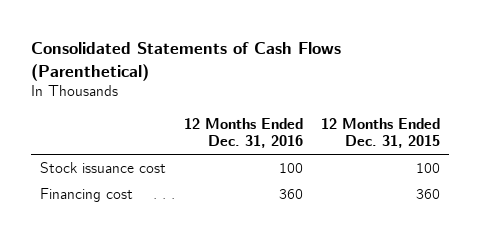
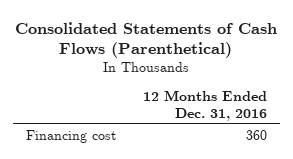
- | 12 Months Ended Dec. 31, 2016 | 12 Months Ended Dec. 31, 2015
+ | 12 Months Ended Dec. 31, 2016
- Stock issuance cost | 100 | 100

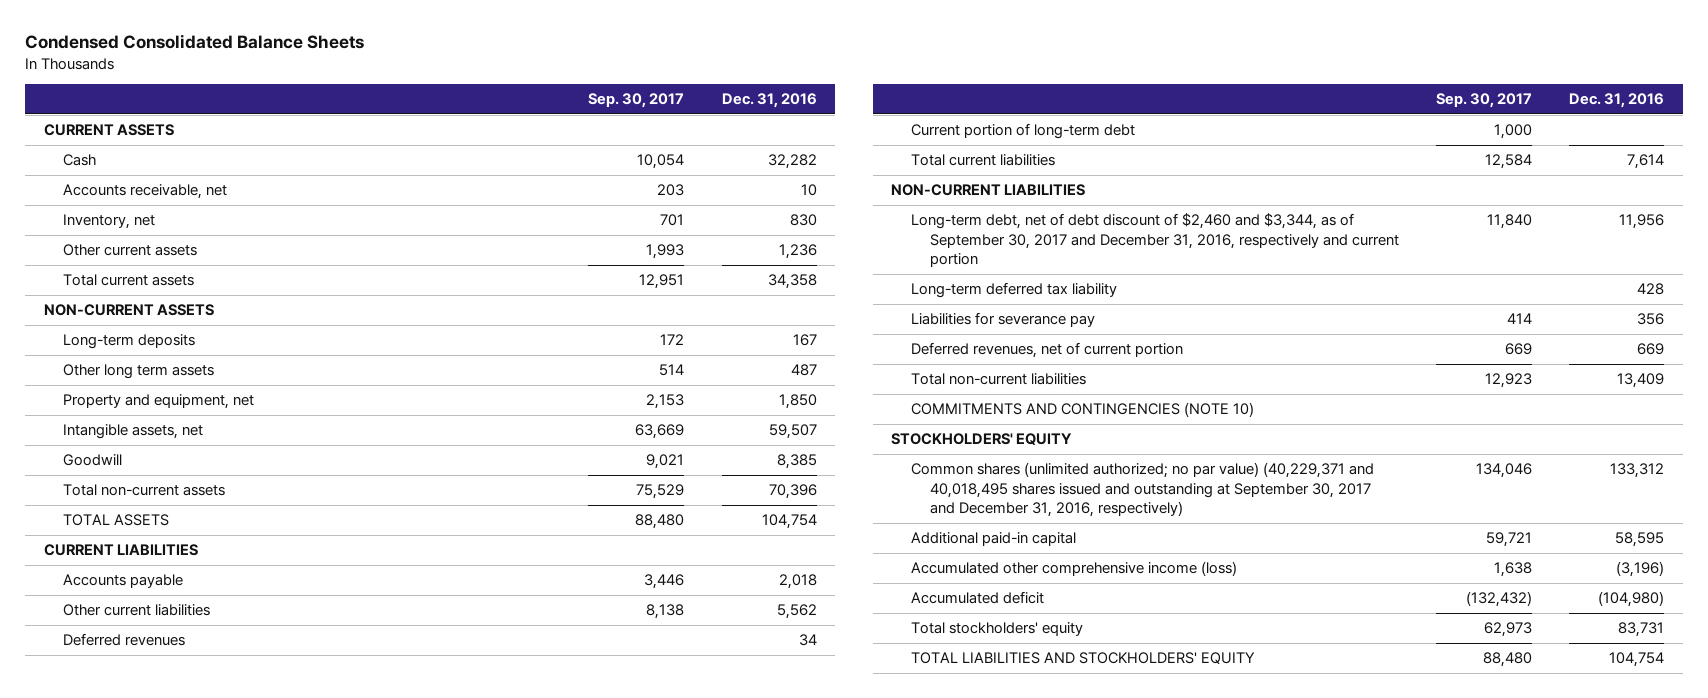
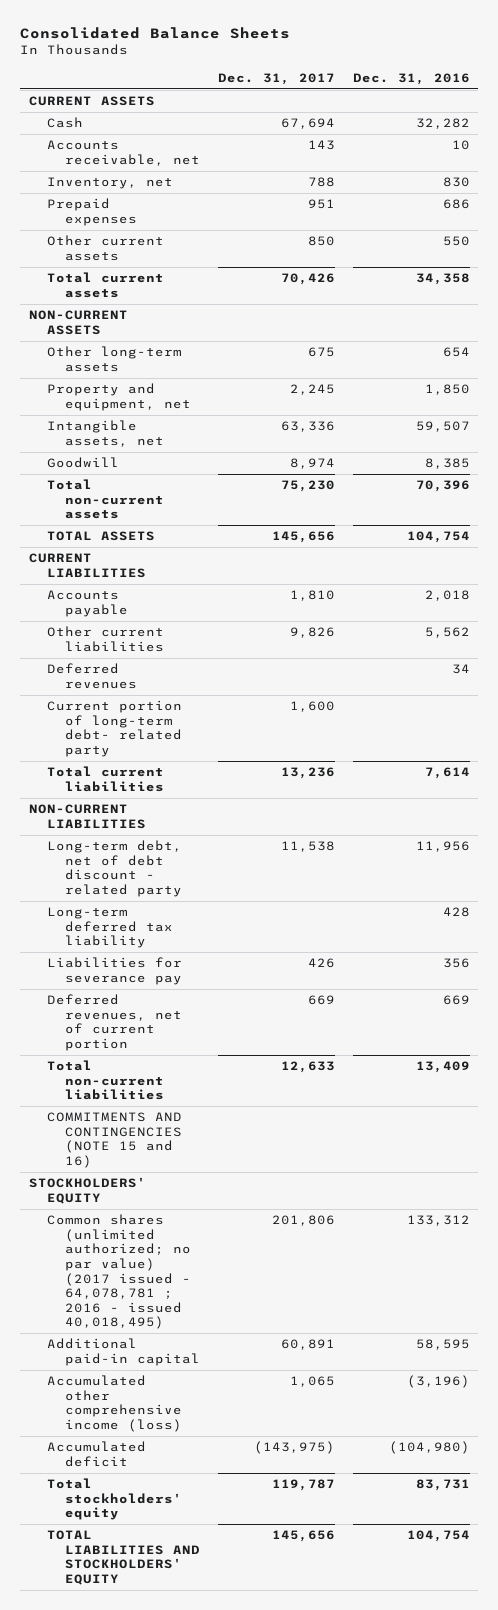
- Condensed Consolidated Balance Sheets
+ Consolidated Balance Sheets
- | Sep. 30, 2017 | Dec. 31, 2016
+ | Dec. 31, 2017 | Dec. 31, 2016
- Other current assets | 1,993 | 1,236
+ Prepaid expenses | 951 | 686
+ Other current assets | 850 | 550
- Long-term deposits | 172 | 167
- Other long term assets | 514 | 487
+ Other long-term assets | 675 | 654
- Current portion of long-term debt | 1,000 |
+ Current portion of long-term debt- related party | 1,600 |
- Long-term debt, net of debt discount of $2,460 and $3,344, as of September 30, 2017 and December 31, 2016, respectively and current portion | 11,840 | 11,956
+ Long-term debt, net of debt discount - related party | 11,538 | 11,956
- COMMITMENTS AND CONTINGENCIES (NOTE 10)
+ COMMITMENTS AND CONTINGENCIES (NOTE 15 and 16)
- Common shares (unlimited authorized; no par value) (40,229,371 and 40,018,495 shares issued and outstanding at September 30, 2017 and December 31, 2016, respectively) | 134,046 | 133,312
+ Common shares (unlimited authorized; no par value) (2017 issued - 64,078,781 ; 2016 - issued 40,018,495) | 201,806 | 133,312

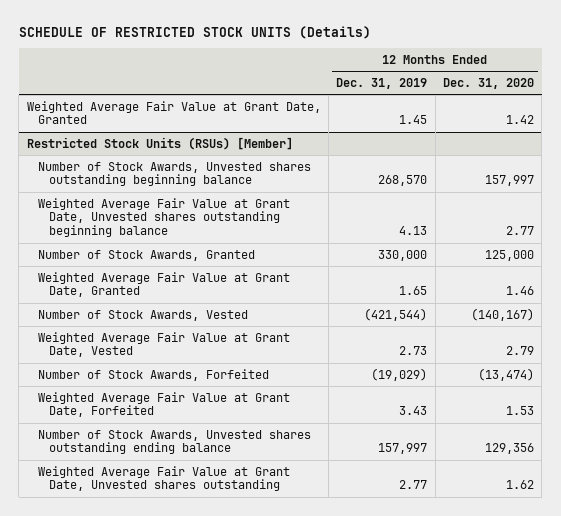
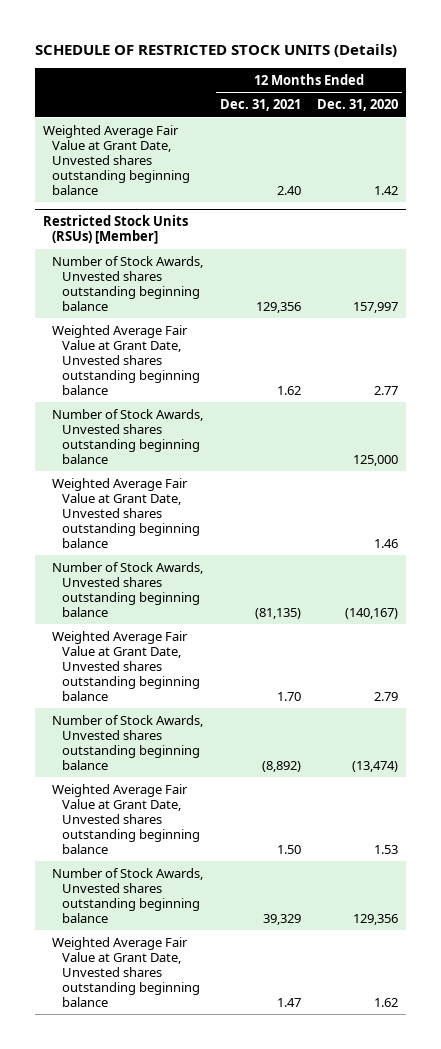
- | 12 Months Ended Dec. 31, 2019 | 12 Months Ended Dec. 31, 2020
+ | 12 Months Ended Dec. 31, 2021 | 12 Months Ended Dec. 31, 2020
- Weighted Average Fair Value at Grant Date, Granted | 1.45 | 1.42
+ Weighted Average Fair Value at Grant Date, Unvested shares outstanding beginning balance | 2.40 | 1.42
@ Restricted Stock Units (RSUs) [Member]
- Number of Stock Awards, Granted | 330,000 | 125,000
- Weighted Average Fair Value at Grant Date, Granted | 1.65 | 1.46
- Number of Stock Awards, Vested | (421,544) | (140,167)
- Weighted Average Fair Value at Grant Date, Vested | 2.73 | 2.79
- Number of Stock Awards, Forfeited | (19,029) | (13,474)
- Weighted Average Fair Value at Grant Date, Forfeited | 3.43 | 1.53
- Number of Stock Awards, Unvested shares outstanding ending balance | 157,997 | 129,356
- Weighted Average Fair Value at Grant Date, Unvested shares outstanding | 2.77 | 1.62
+ Number of Stock Awards, Unvested shares outstanding beginning balance | | 125,000
+ Weighted Average Fair Value at Grant Date, Unvested shares outstanding beginning balance | | 1.46
+ Number of Stock Awards, Unvested shares outstanding beginning balance | (81,135) | (140,167)
+ Weighted Average Fair Value at Grant Date, Unvested shares outstanding beginning balance | 1.70 | 2.79
+ Number of Stock Awards, Unvested shares outstanding beginning balance | (8,892) | (13,474)
+ Weighted Average Fair Value at Grant Date, Unvested shares outstanding beginning balance | 1.50 | 1.53
+ Number of Stock Awards, Unvested shares outstanding beginning balance | 39,329 | 129,356
+ Weighted Average Fair Value at Grant Date, Unvested shares outstanding beginning balance | 1.47 | 1.62

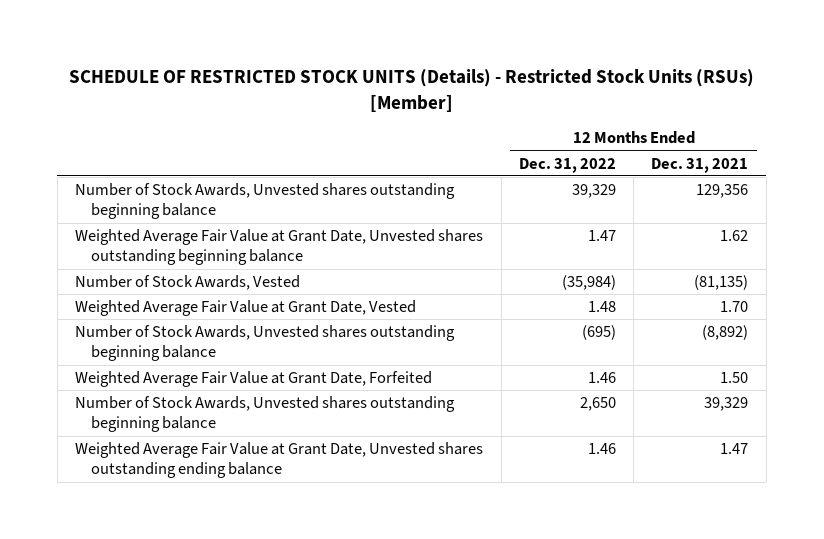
- SCHEDULE OF RESTRICTED STOCK UNITS (Details)
+ SCHEDULE OF RESTRICTED STOCK UNITS (Details) - Restricted Stock Units (RSUs) [Member]
- | 12 Months Ended Dec. 31, 2021 | 12 Months Ended Dec. 31, 2020
+ | 12 Months Ended Dec. 31, 2022 | 12 Months Ended Dec. 31, 2021
- Weighted Average Fair Value at Grant Date, Unvested shares outstanding beginning balance | 2.40 | 1.42
- Restricted Stock Units (RSUs) [Member]
- Number of Stock Awards, Unvested shares outstanding beginning balance | | 125,000
- Weighted Average Fair Value at Grant Date, Unvested shares outstanding beginning balance | | 1.46
- Number of Stock Awards, Unvested shares outstanding beginning balance | (81,135) | (140,167)
- Weighted Average Fair Value at Grant Date, Unvested shares outstanding beginning balance | 1.70 | 2.79
+ Number of Stock Awards, Vested | (35,984) | (81,135)
+ Weighted Average Fair Value at Grant Date, Vested | 1.48 | 1.70
- Weighted Average Fair Value at Grant Date, Unvested shares outstanding beginning balance | 1.50 | 1.53
+ Weighted Average Fair Value at Grant Date, Forfeited | 1.46 | 1.50
- Weighted Average Fair Value at Grant Date, Unvested shares outstanding beginning balance | 1.47 | 1.62
+ Weighted Average Fair Value at Grant Date, Unvested shares outstanding ending balance | 1.46 | 1.47

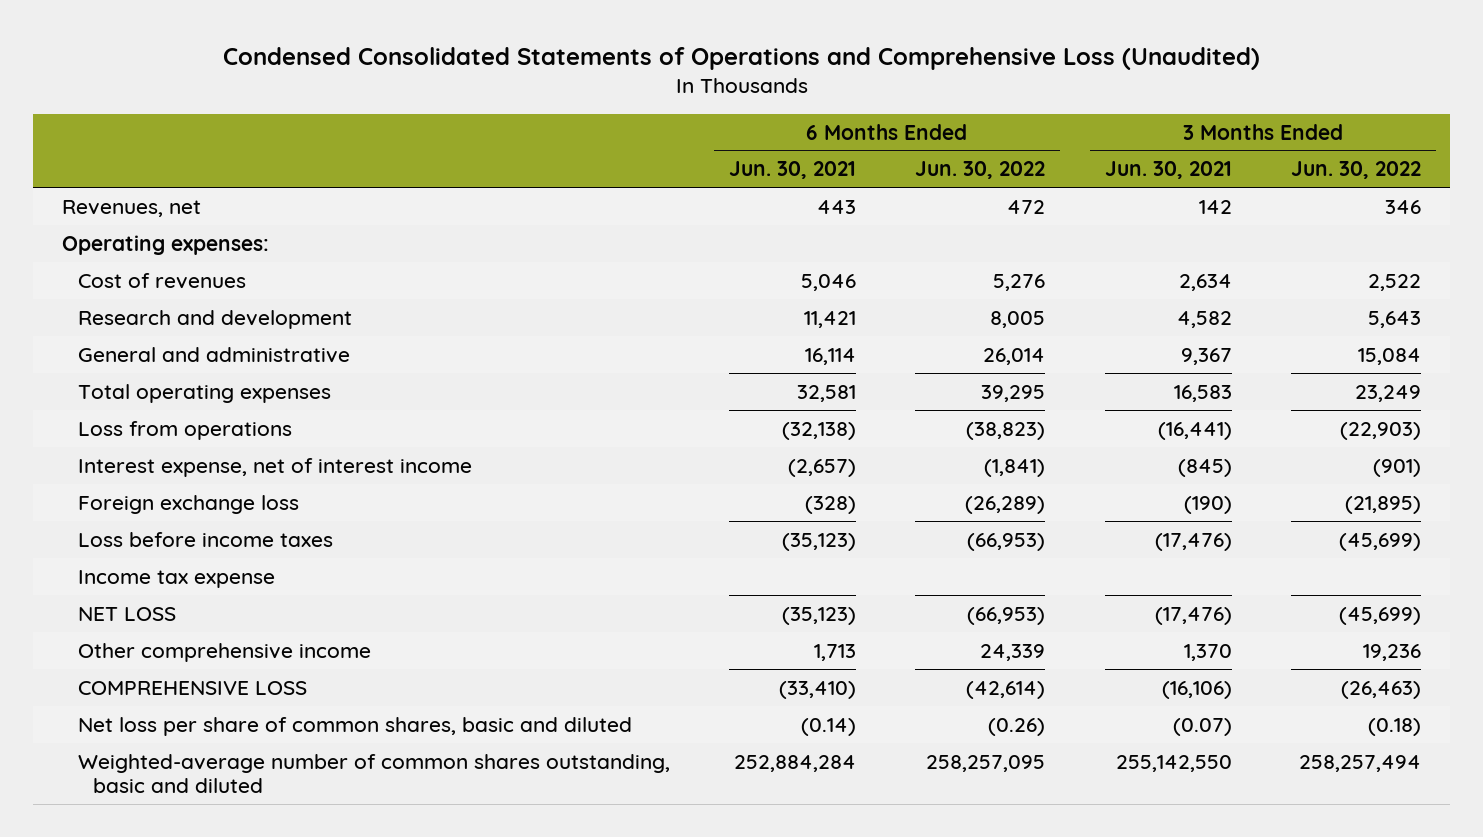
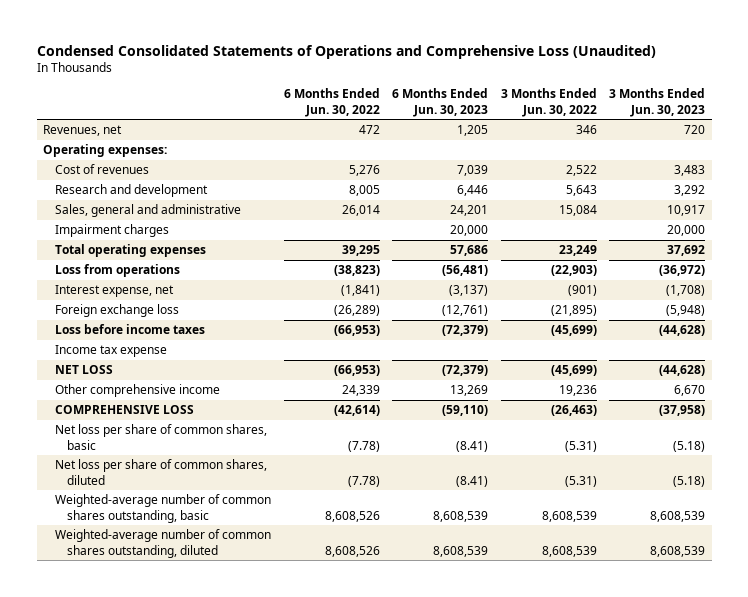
- | 6 Months Ended Jun. 30, 2021 | 6 Months Ended Jun. 30, 2022 | 3 Months Ended Jun. 30, 2021 | 3 Months Ended Jun. 30, 2022
+ | 6 Months Ended Jun. 30, 2022 | 6 Months Ended Jun. 30, 2023 | 3 Months Ended Jun. 30, 2022 | 3 Months Ended Jun. 30, 2023
- General and administrative | 16,114 | 26,014 | 9,367 | 15,084
+ Sales, general and administrative | 26,014 | 24,201 | 15,084 | 10,917
+ Impairment charges | | 20,000 | | 20,000
- Interest expense, net of interest income | (2,657) | (1,841) | (845) | (901)
+ Interest expense, net | (1,841) | (3,137) | (901) | (1,708)
- Net loss per share of common shares, basic and diluted | (0.14) | (0.26) | (0.07) | (0.18)
- Weighted-average number of common shares outstanding, basic and diluted | 252,884,284 | 258,257,095 | 255,142,550 | 258,257,494
+ Net loss per share of common shares, basic | (7.78) | (8.41) | (5.31) | (5.18)
+ Net loss per share of common shares, diluted | (7.78) | (8.41) | (5.31) | (5.18)
+ Weighted-average number of common shares outstanding, basic | 8,608,526 | 8,608,539 | 8,608,539 | 8,608,539
+ Weighted-average number of common shares outstanding, diluted | 8,608,526 | 8,608,539 | 8,608,539 | 8,608,539

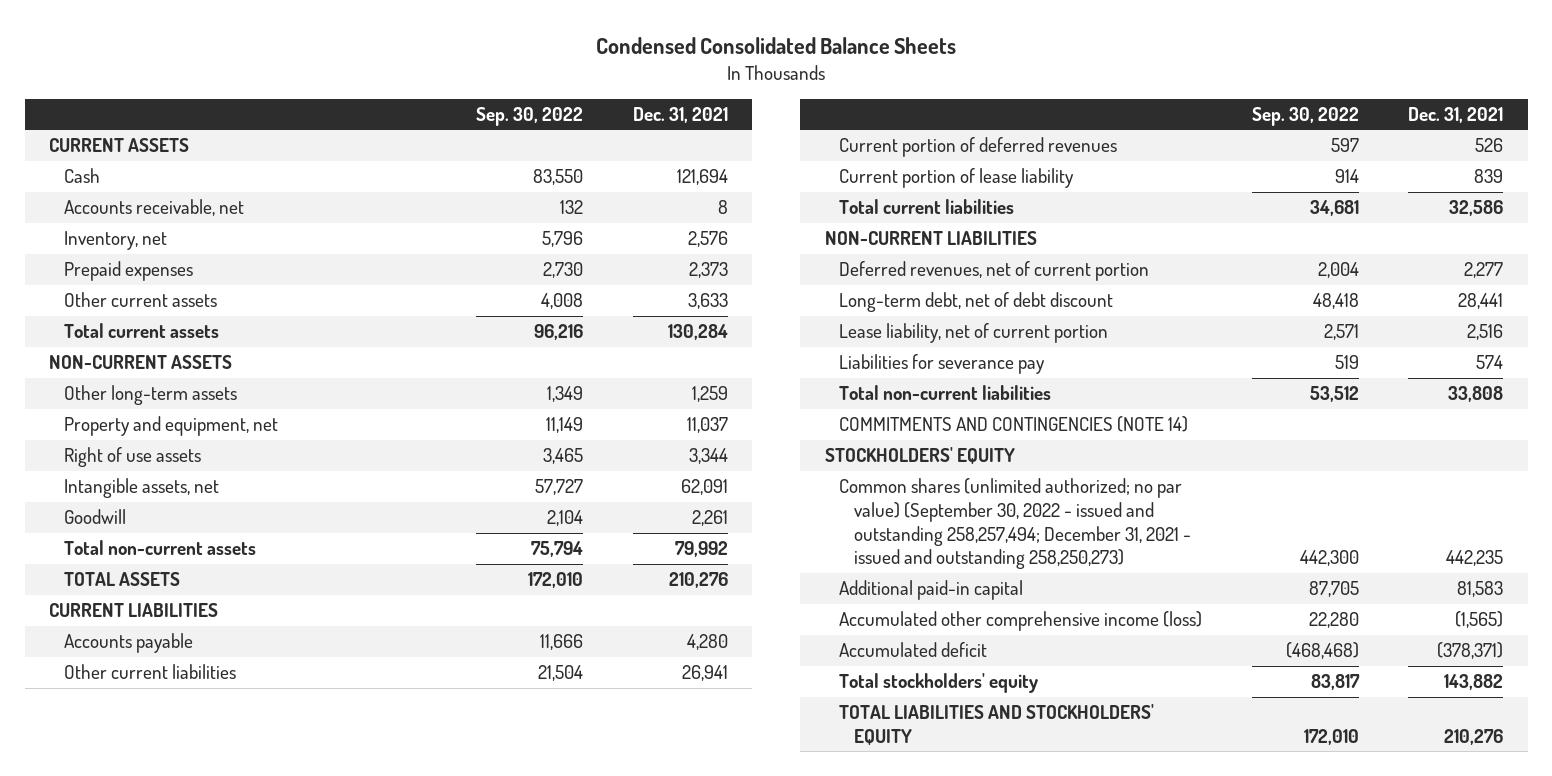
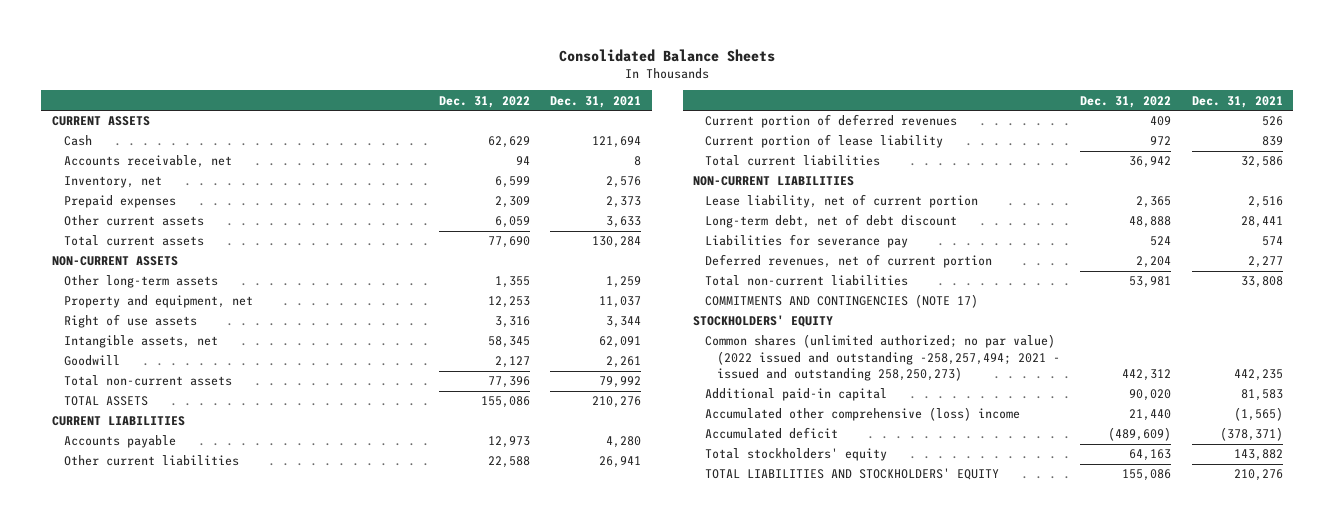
- Condensed Consolidated Balance Sheets
+ Consolidated Balance Sheets
- | Sep. 30, 2022 | Dec. 31, 2021
+ | Dec. 31, 2022 | Dec. 31, 2021
moved down: Long-term debt, net of debt discount | 48,888 | 28,441
moved down: Deferred revenues, net of current portion | 2,204 | 2,277
- COMMITMENTS AND CONTINGENCIES (NOTE 14)
+ COMMITMENTS AND CONTINGENCIES (NOTE 17)
- Common shares (unlimited authorized; no par value) (September 30, 2022 - issued and outstanding 258,257,494; December 31, 2021 - issued and outstanding 258,250,273) | 442,300 | 442,235
+ Common shares (unlimited authorized; no par value) (2022 issued and outstanding -258,257,494; 2021 - issued and outstanding 258,250,273) | 442,312 | 442,235
- Accumulated other comprehensive income (loss) | 22,280 | (1,565)
+ Accumulated other comprehensive (loss) income | 21,440 | (1,565)

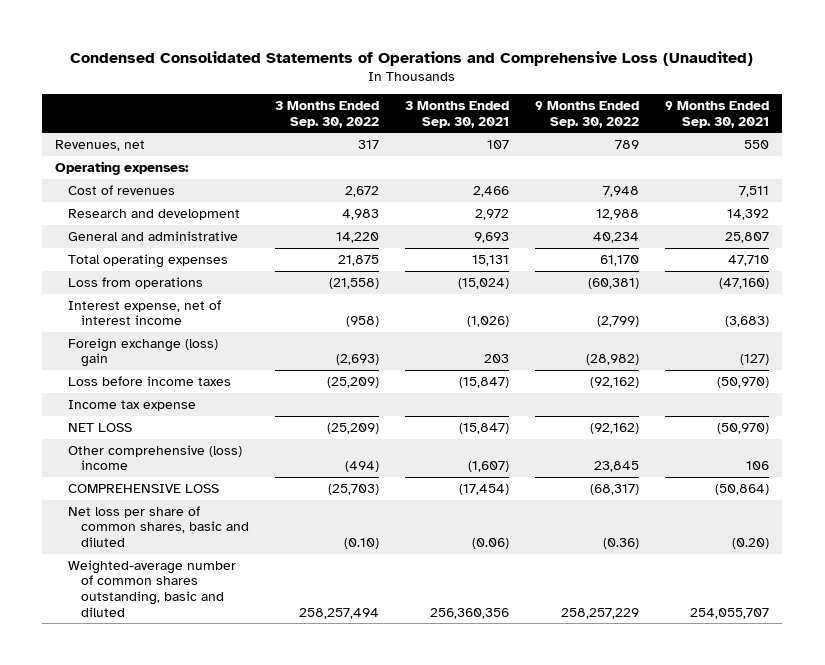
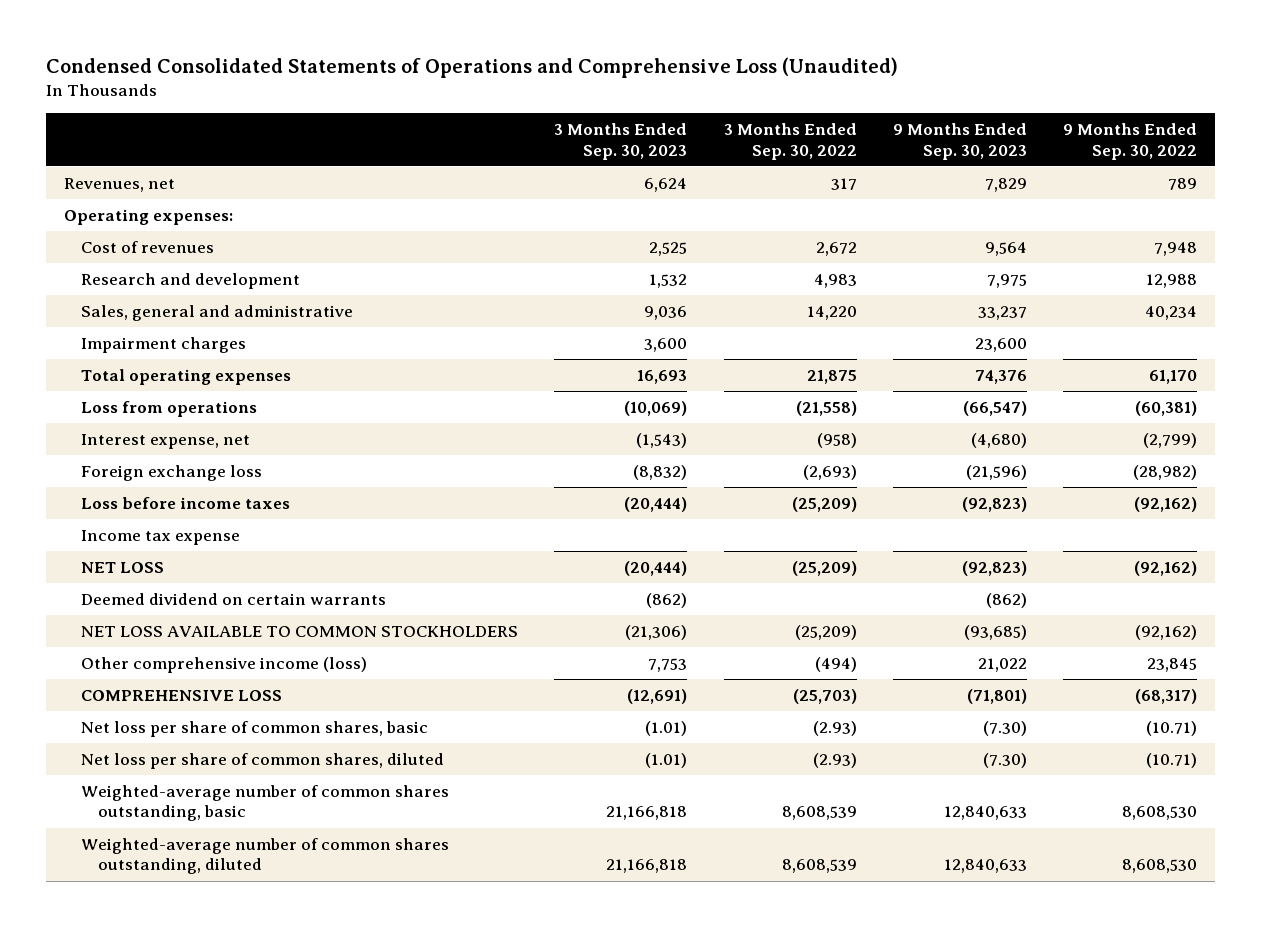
- | 3 Months Ended Sep. 30, 2022 | 3 Months Ended Sep. 30, 2021 | 9 Months Ended Sep. 30, 2022 | 9 Months Ended Sep. 30, 2021
+ | 3 Months Ended Sep. 30, 2023 | 3 Months Ended Sep. 30, 2022 | 9 Months Ended Sep. 30, 2023 | 9 Months Ended Sep. 30, 2022
- General and administrative | 14,220 | 9,693 | 40,234 | 25,807
+ Sales, general and administrative | 9,036 | 14,220 | 33,237 | 40,234
+ Impairment charges | 3,600 | | 23,600 |
- Interest expense, net of interest income | (958) | (1,026) | (2,799) | (3,683)
- Foreign exchange (loss) gain | (2,693) | 203 | (28,982) | (127)
+ Interest expense, net | (1,543) | (958) | (4,680) | (2,799)
+ Foreign exchange loss | (8,832) | (2,693) | (21,596) | (28,982)
- Other comprehensive (loss) income | (494) | (1,607) | 23,845 | 106
+ Deemed dividend on certain warrants | (862) | | (862) |
+ NET LOSS AVAILABLE TO COMMON STOCKHOLDERS | (21,306) | (25,209) | (93,685) | (92,162)
+ Other comprehensive income (loss) | 7,753 | (494) | 21,022 | 23,845
- Net loss per share of common shares, basic and diluted | (0.10) | (0.06) | (0.36) | (0.20)
- Weighted-average number of common shares outstanding, basic and diluted | 258,257,494 | 256,360,356 | 258,257,229 | 254,055,707
+ Net loss per share of common shares, basic | (1.01) | (2.93) | (7.30) | (10.71)
+ Net loss per share of common shares, diluted | (1.01) | (2.93) | (7.30) | (10.71)
+ Weighted-average number of common shares outstanding, basic | 21,166,818 | 8,608,539 | 12,840,633 | 8,608,530
+ Weighted-average number of common shares outstanding, diluted | 21,166,818 | 8,608,539 | 12,840,633 | 8,608,530

